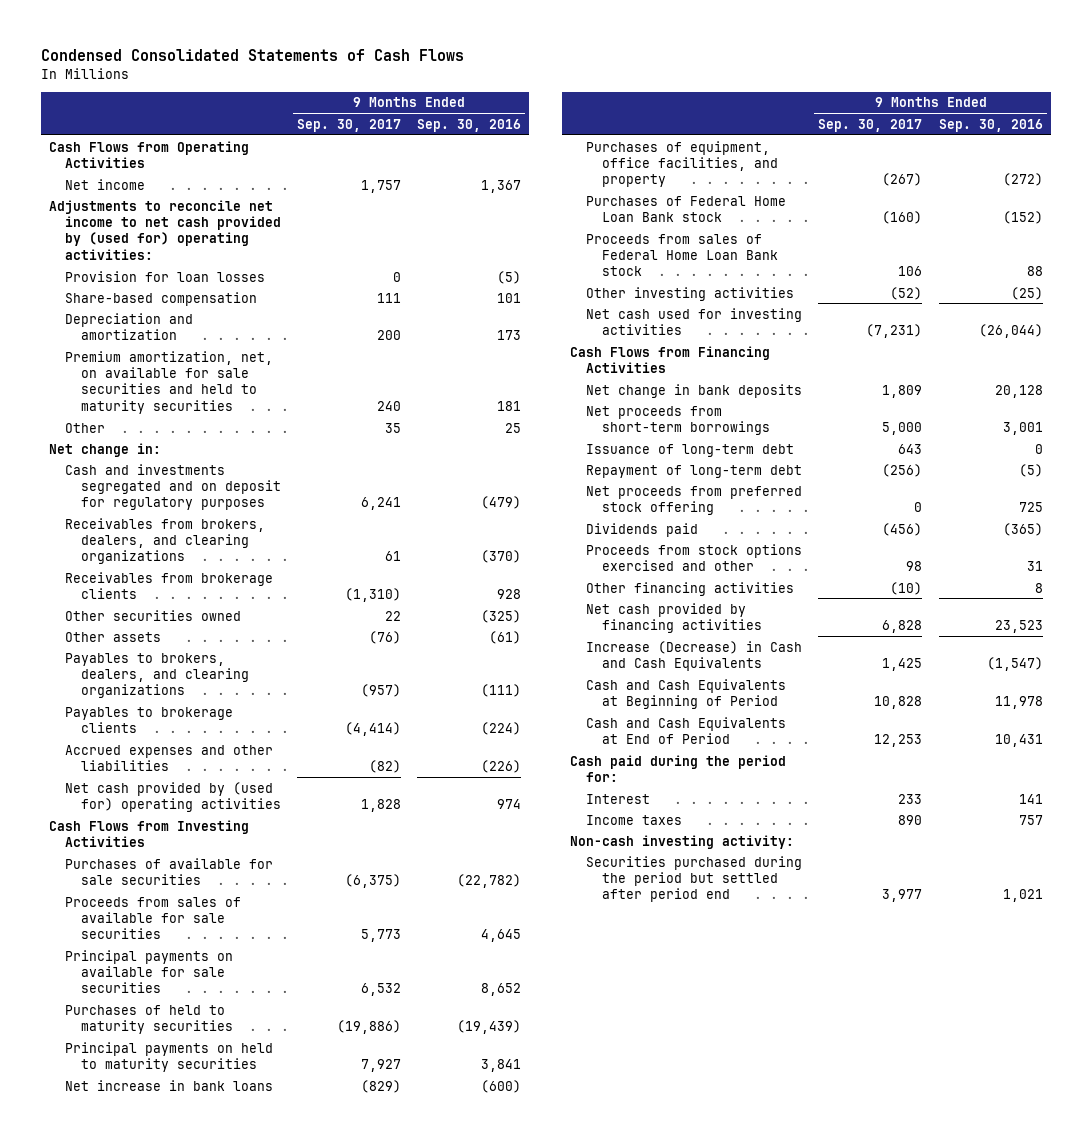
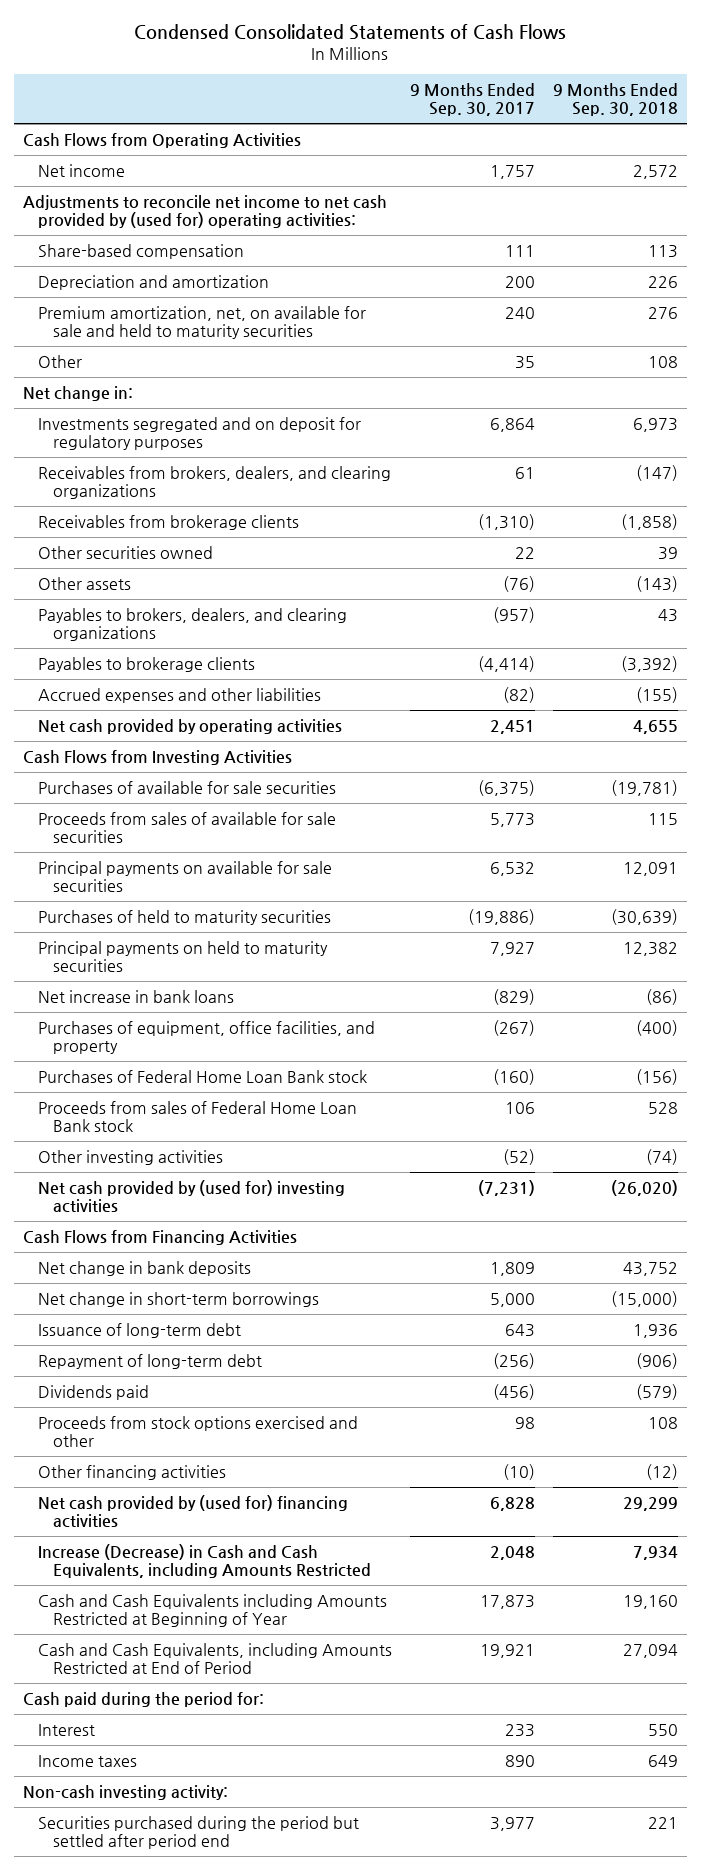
- | 9 Months Ended Sep. 30, 2017 | 9 Months Ended Sep. 30, 2016
+ | 9 Months Ended Sep. 30, 2017 | 9 Months Ended Sep. 30, 2018
- Provision for loan losses | 0 | (5)
- Premium amortization, net, on available for sale securities and held to maturity securities | 240 | 181
+ Premium amortization, net, on available for sale and held to maturity securities | 240 | 276
- Cash and investments segregated and on deposit for regulatory purposes | 6,241 | (479)
+ Investments segregated and on deposit for regulatory purposes | 6,864 | 6,973
- Net cash provided by (used for) operating activities | 1,828 | 974
+ Net cash provided by operating activities | 2,451 | 4,655
- Net cash used for investing activities | (7,231) | (26,044)
+ Net cash provided by (used for) investing activities | (7,231) | (26,020)
- Net proceeds from short-term borrowings | 5,000 | 3,001
+ Net change in short-term borrowings | 5,000 | (15,000)
- Net proceeds from preferred stock offering | 0 | 725
- Net cash provided by financing activities | 6,828 | 23,523
- Increase (Decrease) in Cash and Cash Equivalents | 1,425 | (1,547)
- Cash and Cash Equivalents at Beginning of Period | 10,828 | 11,978
- Cash and Cash Equivalents at End of Period | 12,253 | 10,431
+ Net cash provided by (used for) financing activities | 6,828 | 29,299
+ Increase (Decrease) in Cash and Cash Equivalents, including Amounts Restricted | 2,048 | 7,934
+ Cash and Cash Equivalents including Amounts Restricted at Beginning of Year | 17,873 | 19,160
+ Cash and Cash Equivalents, including Amounts Restricted at End of Period | 19,921 | 27,094

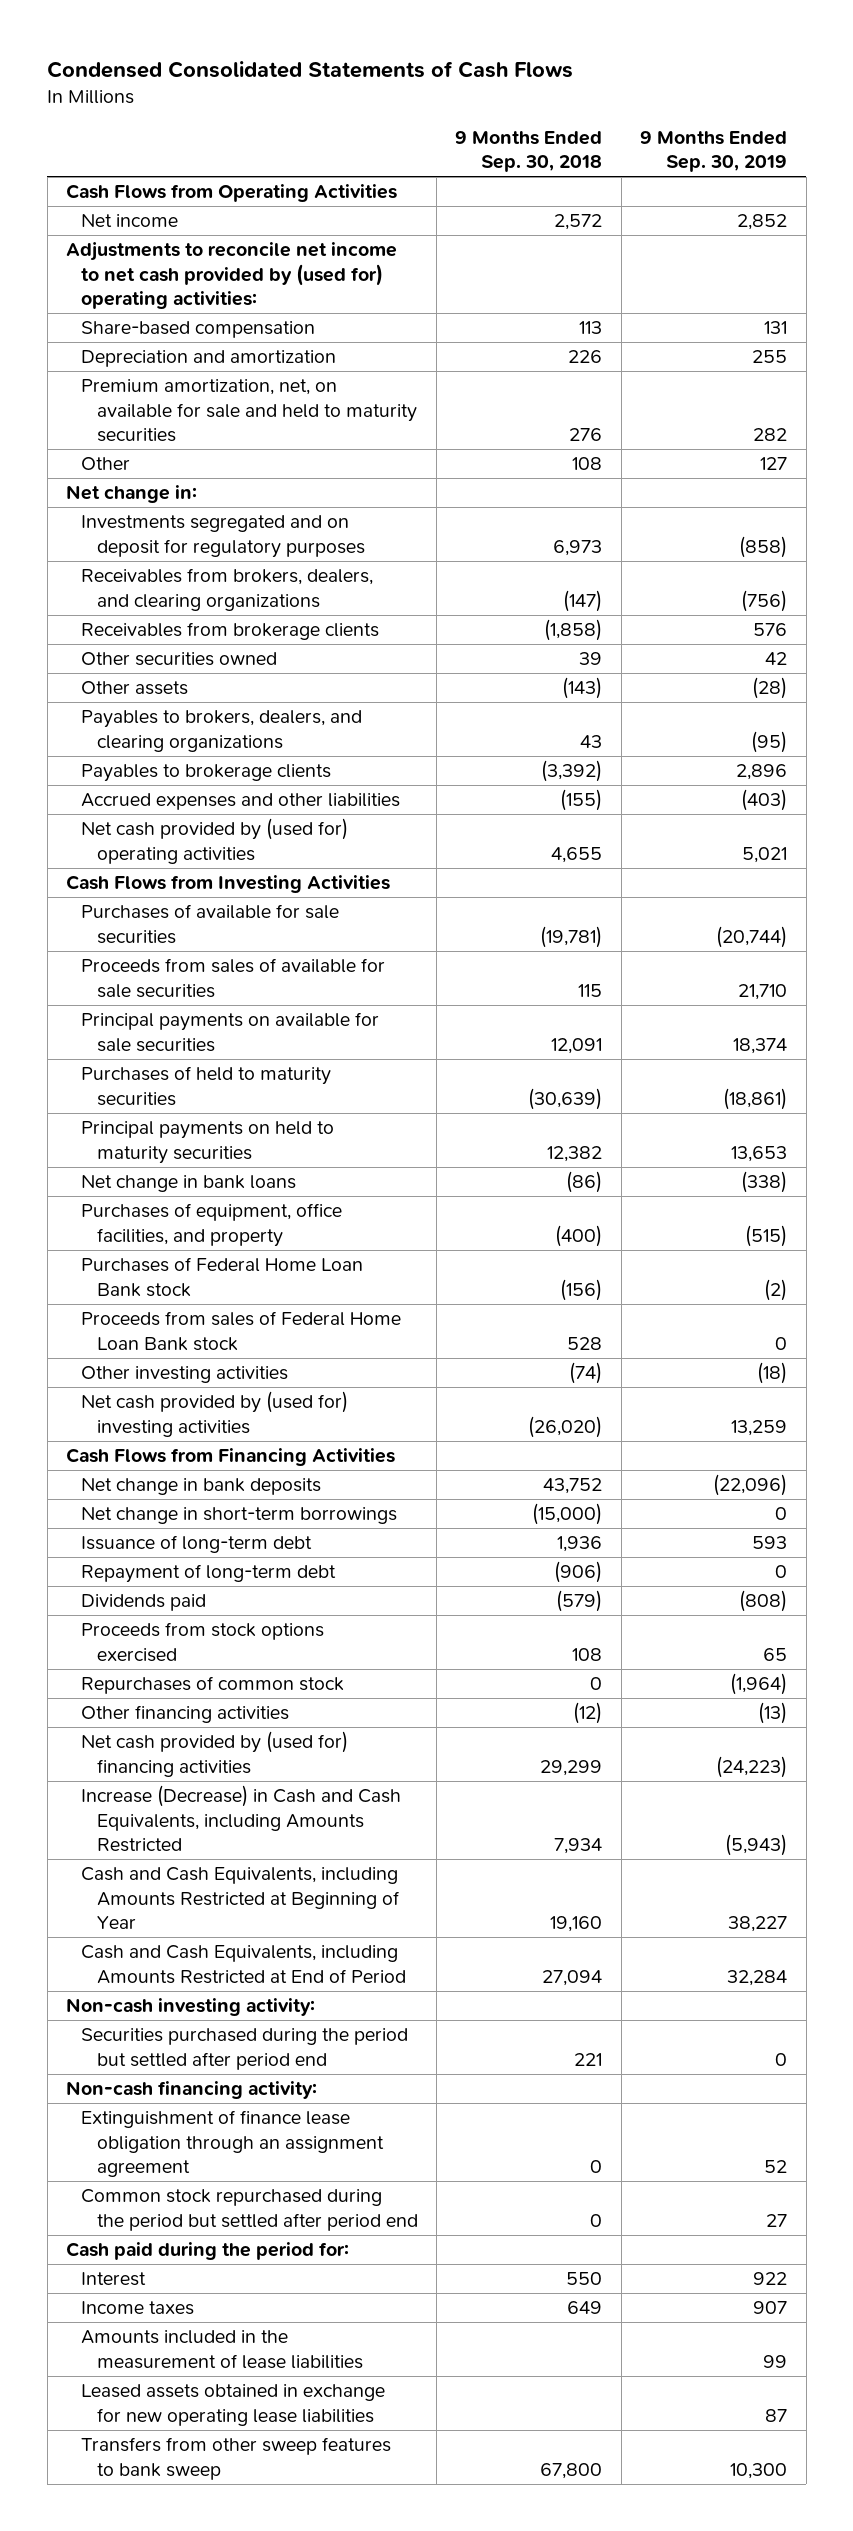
- | 9 Months Ended Sep. 30, 2017 | 9 Months Ended Sep. 30, 2018
+ | 9 Months Ended Sep. 30, 2018 | 9 Months Ended Sep. 30, 2019
- Net cash provided by operating activities | 2,451 | 4,655
+ Net cash provided by (used for) operating activities | 4,655 | 5,021
- Net increase in bank loans | (829) | (86)
+ Net change in bank loans | (86) | (338)
- Proceeds from stock options exercised and other | 98 | 108
+ Proceeds from stock options exercised | 108 | 65
+ Repurchases of common stock | 0 | (1,964)
- Cash and Cash Equivalents including Amounts Restricted at Beginning of Year | 17,873 | 19,160
+ Cash and Cash Equivalents, including Amounts Restricted at Beginning of Year | 19,160 | 38,227
moved up: Non-cash investing activity:
moved up: Securities purchased during the period but settled after period end | 221 | 0
+ Non-cash financing activity:
+ Extinguishment of finance lease obligation through an assignment agreement | 0 | 52
+ Common stock repurchased during the period but settled after period end | 0 | 27
+ Amounts included in the measurement of lease liabilities | | 99
+ Leased assets obtained in exchange for new operating lease liabilities | | 87
+ Transfers from other sweep features to bank sweep | 67,800 | 10,300

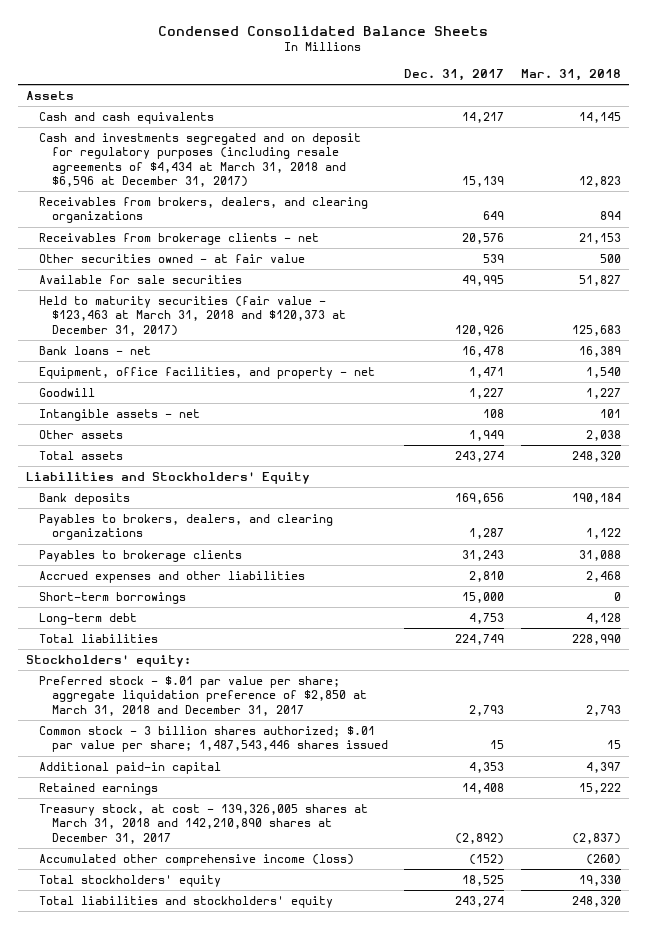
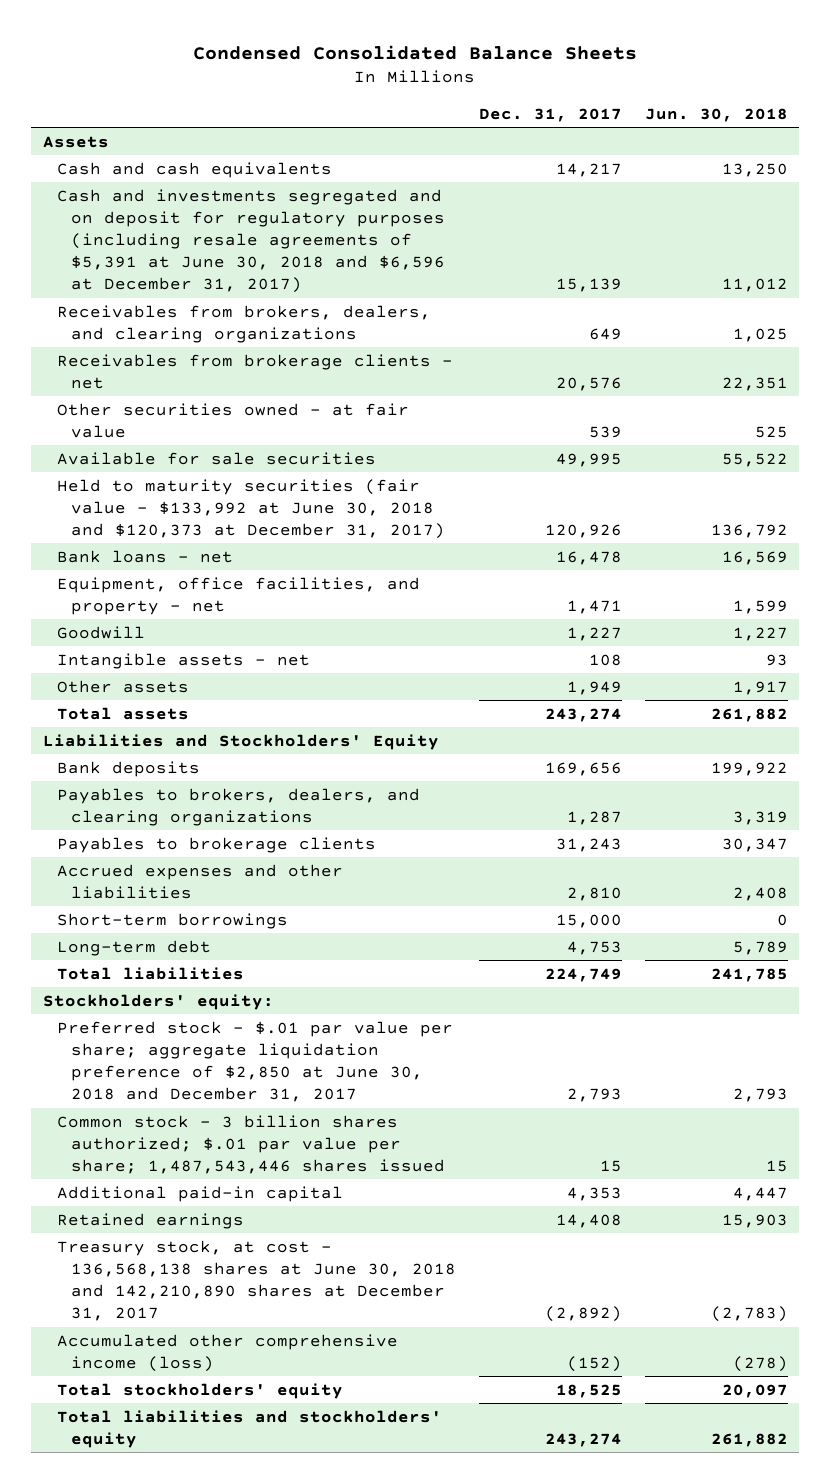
- | Dec. 31, 2017 | Mar. 31, 2018
+ | Dec. 31, 2017 | Jun. 30, 2018
- Cash and investments segregated and on deposit for regulatory purposes (including resale agreements of $4,434 at March 31, 2018 and $6,596 at December 31, 2017) | 15,139 | 12,823
+ Cash and investments segregated and on deposit for regulatory purposes (including resale agreements of $5,391 at June 30, 2018 and $6,596 at December 31, 2017) | 15,139 | 11,012
- Held to maturity securities (fair value - $123,463 at March 31, 2018 and $120,373 at December 31, 2017) | 120,926 | 125,683
+ Held to maturity securities (fair value - $133,992 at June 30, 2018 and $120,373 at December 31, 2017) | 120,926 | 136,792
- Preferred stock - $.01 par value per share; aggregate liquidation preference of $2,850 at March 31, 2018 and December 31, 2017 | 2,793 | 2,793
+ Preferred stock - $.01 par value per share; aggregate liquidation preference of $2,850 at June 30, 2018 and December 31, 2017 | 2,793 | 2,793
- Treasury stock, at cost - 139,326,005 shares at March 31, 2018 and 142,210,890 shares at December 31, 2017 | (2,892) | (2,837)
+ Treasury stock, at cost - 136,568,138 shares at June 30, 2018 and 142,210,890 shares at December 31, 2017 | (2,892) | (2,783)

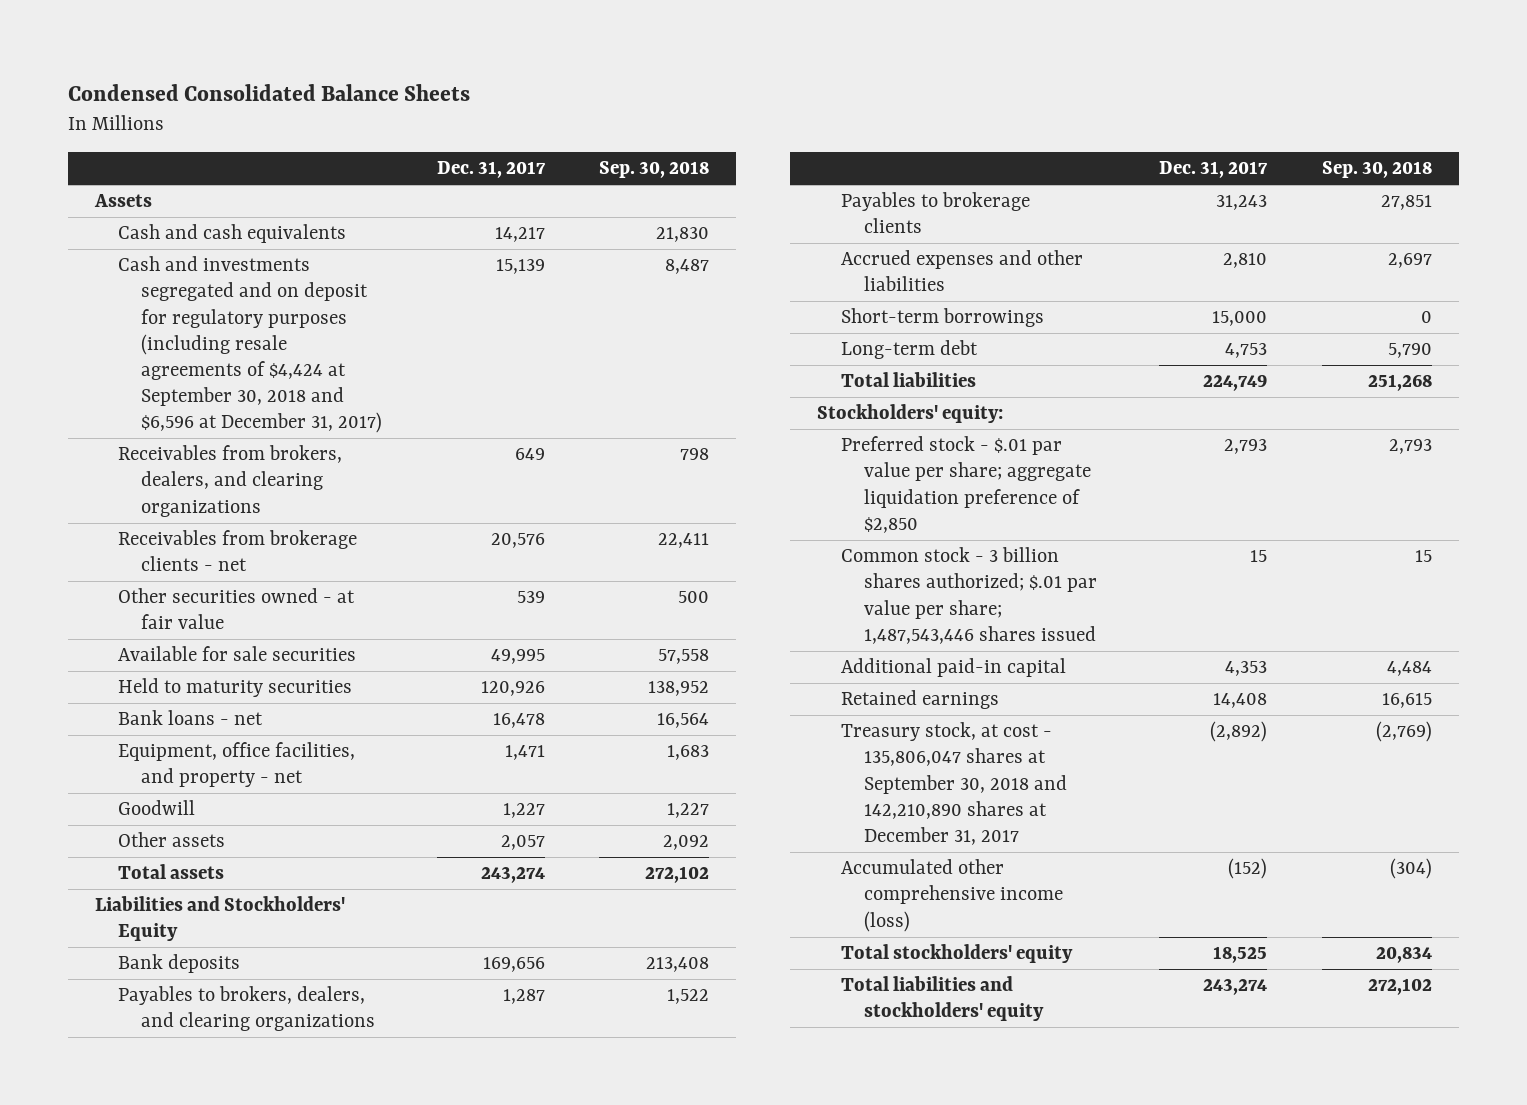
- | Dec. 31, 2017 | Jun. 30, 2018
+ | Dec. 31, 2017 | Sep. 30, 2018
- Cash and investments segregated and on deposit for regulatory purposes (including resale agreements of $5,391 at June 30, 2018 and $6,596 at December 31, 2017) | 15,139 | 11,012
+ Cash and investments segregated and on deposit for regulatory purposes (including resale agreements of $4,424 at September 30, 2018 and $6,596 at December 31, 2017) | 15,139 | 8,487
- Held to maturity securities (fair value - $133,992 at June 30, 2018 and $120,373 at December 31, 2017) | 120,926 | 136,792
+ Held to maturity securities | 120,926 | 138,952
- Intangible assets - net | 108 | 93
- Other assets | 1,949 | 1,917
+ Other assets | 2,057 | 2,092
- Preferred stock - $.01 par value per share; aggregate liquidation preference of $2,850 at June 30, 2018 and December 31, 2017 | 2,793 | 2,793
+ Preferred stock - $.01 par value per share; aggregate liquidation preference of $2,850 | 2,793 | 2,793
- Treasury stock, at cost - 136,568,138 shares at June 30, 2018 and 142,210,890 shares at December 31, 2017 | (2,892) | (2,783)
+ Treasury stock, at cost - 135,806,047 shares at September 30, 2018 and 142,210,890 shares at December 31, 2017 | (2,892) | (2,769)

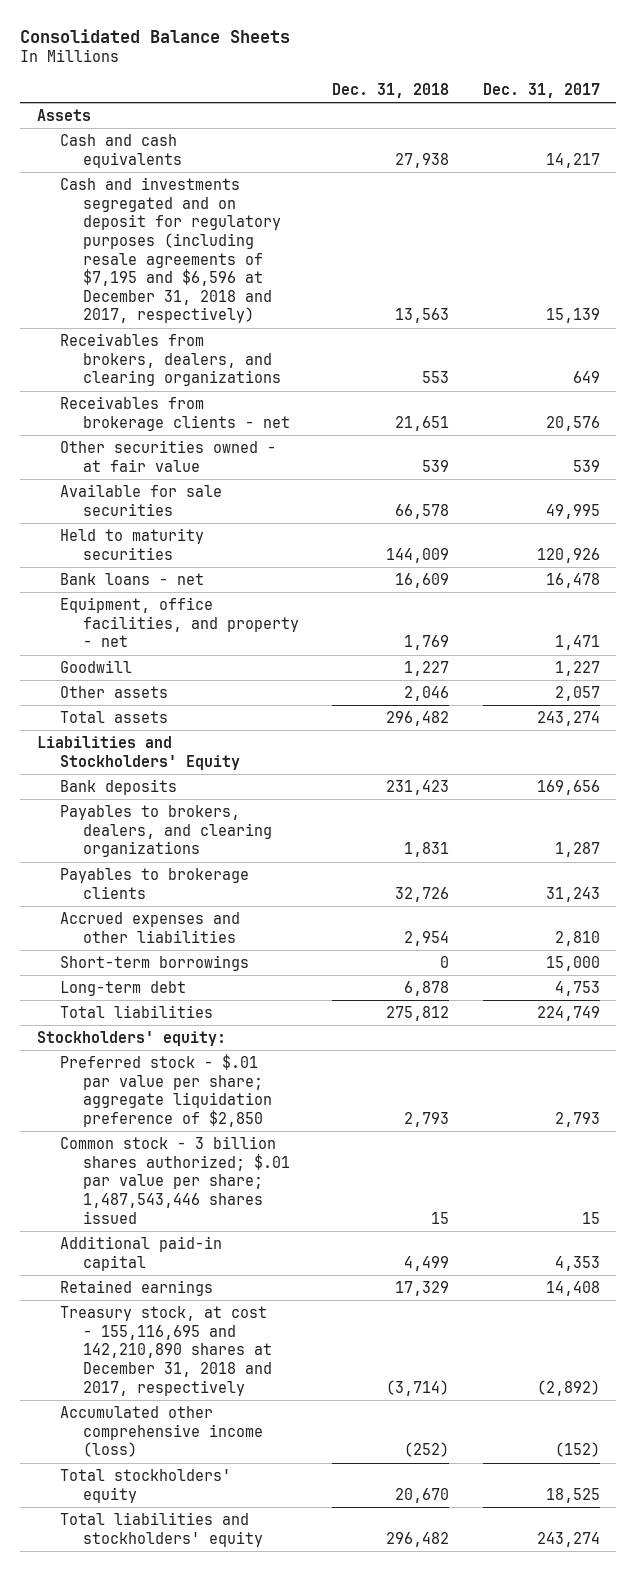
- Condensed Consolidated Balance Sheets
+ Consolidated Balance Sheets
- | Dec. 31, 2017 | Sep. 30, 2018
+ | Dec. 31, 2018 | Dec. 31, 2017
- Cash and investments segregated and on deposit for regulatory purposes (including resale agreements of $4,424 at September 30, 2018 and $6,596 at December 31, 2017) | 15,139 | 8,487
+ Cash and investments segregated and on deposit for regulatory purposes (including resale agreements of $7,195 and $6,596 at December 31, 2018 and 2017, respectively) | 13,563 | 15,139
- Treasury stock, at cost - 135,806,047 shares at September 30, 2018 and 142,210,890 shares at December 31, 2017 | (2,892) | (2,769)
+ Treasury stock, at cost - 155,116,695 and 142,210,890 shares at December 31, 2018 and 2017, respectively | (3,714) | (2,892)

